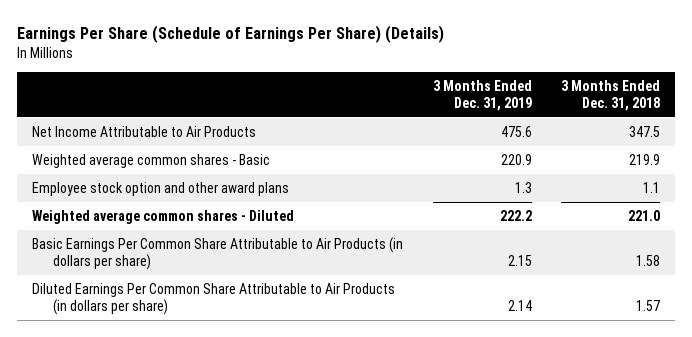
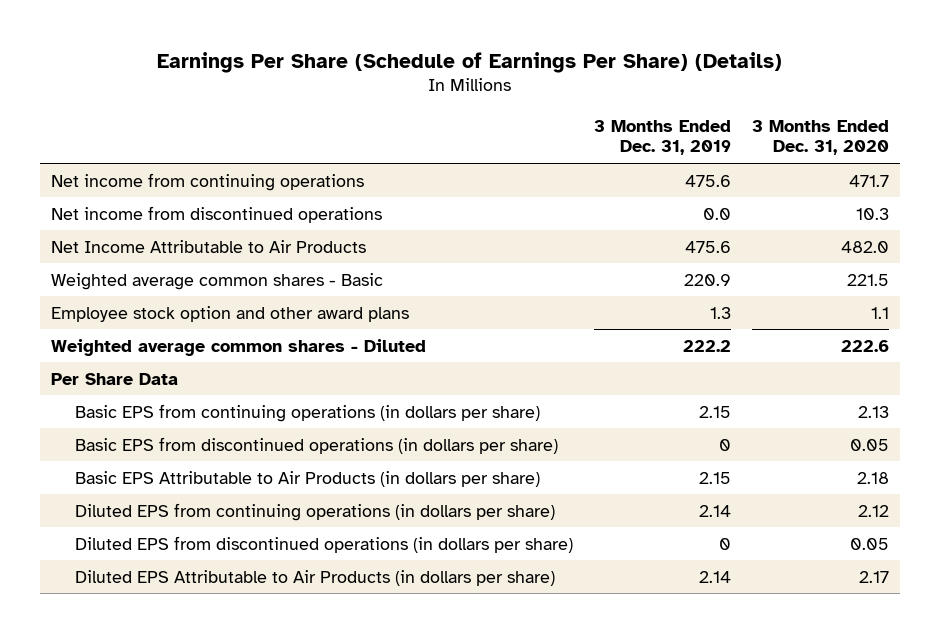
- | 3 Months Ended Dec. 31, 2019 | 3 Months Ended Dec. 31, 2018
+ | 3 Months Ended Dec. 31, 2019 | 3 Months Ended Dec. 31, 2020
+ Net income from continuing operations | 475.6 | 471.7
+ Net income from discontinued operations | 0.0 | 10.3
- Basic Earnings Per Common Share Attributable to Air Products (in dollars per share) | 2.15 | 1.58
- Diluted Earnings Per Common Share Attributable to Air Products (in dollars per share) | 2.14 | 1.57
+ Per Share Data
+ Basic EPS from continuing operations (in dollars per share) | 2.15 | 2.13
+ Basic EPS from discontinued operations (in dollars per share) | 0 | 0.05
+ Basic EPS Attributable to Air Products (in dollars per share) | 2.15 | 2.18
+ Diluted EPS from continuing operations (in dollars per share) | 2.14 | 2.12
+ Diluted EPS from discontinued operations (in dollars per share) | 0 | 0.05
+ Diluted EPS Attributable to Air Products (in dollars per share) | 2.14 | 2.17

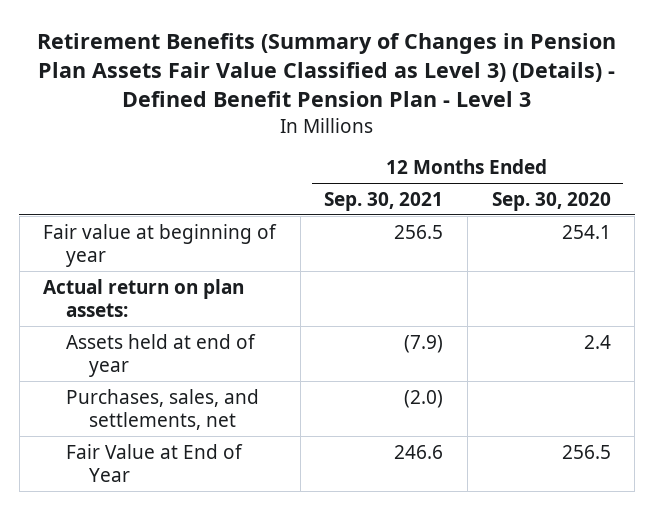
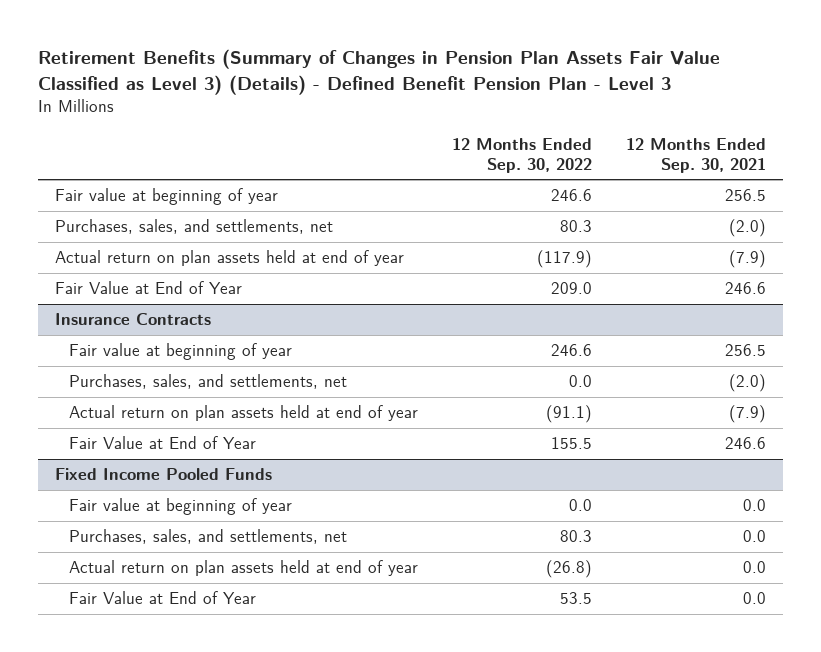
- | 12 Months Ended Sep. 30, 2021 | 12 Months Ended Sep. 30, 2020
+ | 12 Months Ended Sep. 30, 2022 | 12 Months Ended Sep. 30, 2021
- Actual return on plan assets:
- Assets held at end of year | (7.9) | 2.4
+ Actual return on plan assets held at end of year | (117.9) | (7.9)
+ Insurance Contracts
+ Fair value at beginning of year | 246.6 | 256.5
+ Purchases, sales, and settlements, net | 0.0 | (2.0)
+ Actual return on plan assets held at end of year | (91.1) | (7.9)
+ Fair Value at End of Year | 155.5 | 246.6
+ Fixed Income Pooled Funds
+ Fair value at beginning of year | 0.0 | 0.0
+ Purchases, sales, and settlements, net | 80.3 | 0.0
+ Actual return on plan assets held at end of year | (26.8) | 0.0
+ Fair Value at End of Year | 53.5 | 0.0

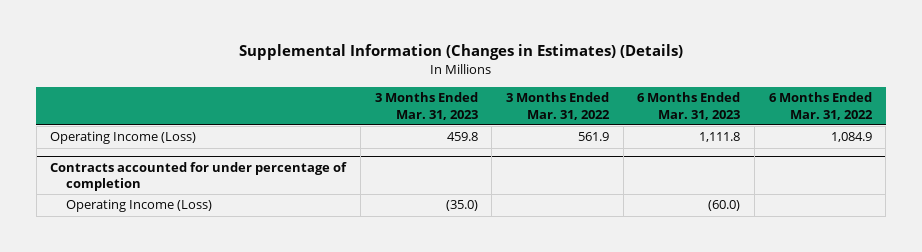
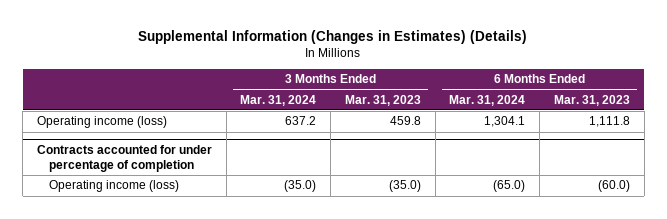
- | 3 Months Ended Mar. 31, 2023 | 3 Months Ended Mar. 31, 2022 | 6 Months Ended Mar. 31, 2023 | 6 Months Ended Mar. 31, 2022
+ | 3 Months Ended Mar. 31, 2024 | 3 Months Ended Mar. 31, 2023 | 6 Months Ended Mar. 31, 2024 | 6 Months Ended Mar. 31, 2023
- Operating Income (Loss) | 459.8 | 561.9 | 1,111.8 | 1,084.9
+ Operating income (loss) | 637.2 | 459.8 | 1,304.1 | 1,111.8
@ Contracts accounted for under percentage of completion
- Operating Income (Loss) | (35.0) | | (60.0) |
+ Operating income (loss) | (35.0) | (35.0) | (65.0) | (60.0)

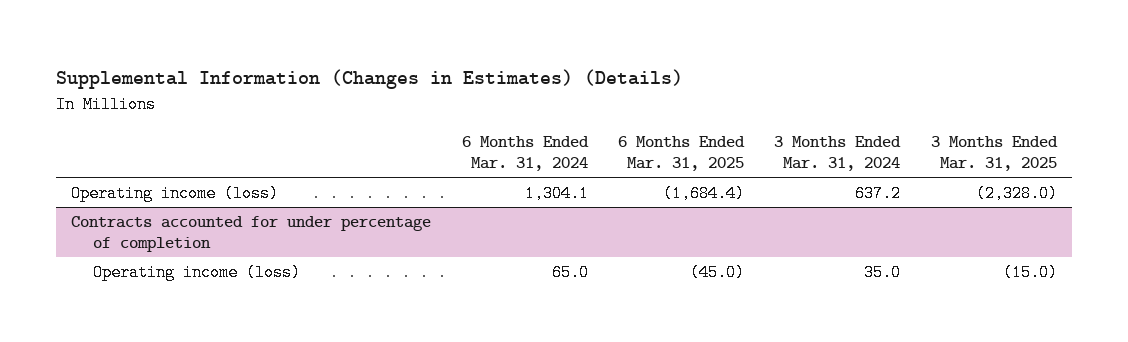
- | 3 Months Ended Mar. 31, 2024 | 3 Months Ended Mar. 31, 2023 | 6 Months Ended Mar. 31, 2024 | 6 Months Ended Mar. 31, 2023
+ | 6 Months Ended Mar. 31, 2024 | 6 Months Ended Mar. 31, 2025 | 3 Months Ended Mar. 31, 2024 | 3 Months Ended Mar. 31, 2025
@ Contracts accounted for under percentage of completion
- Operating income (loss) | (35.0) | (35.0) | (65.0) | (60.0)
+ Operating income (loss) | 65.0 | (45.0) | 35.0 | (15.0)

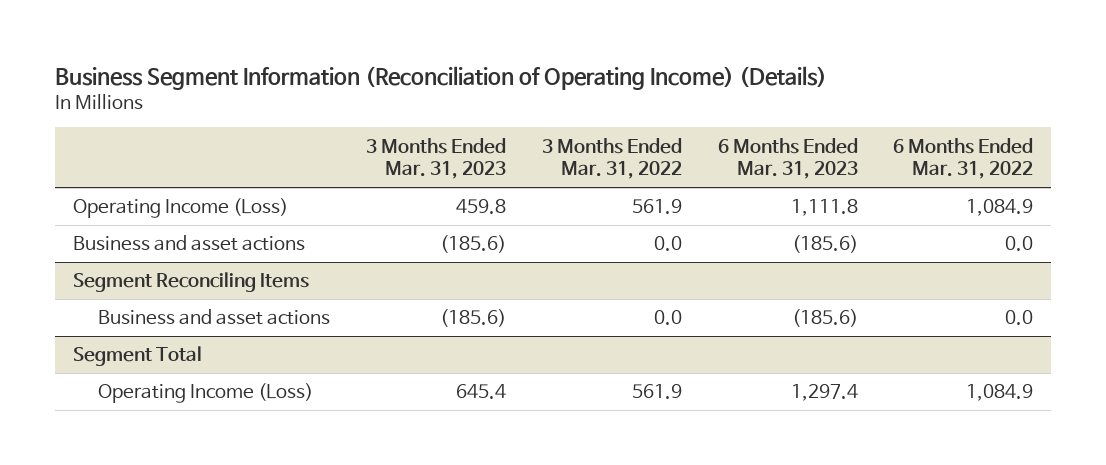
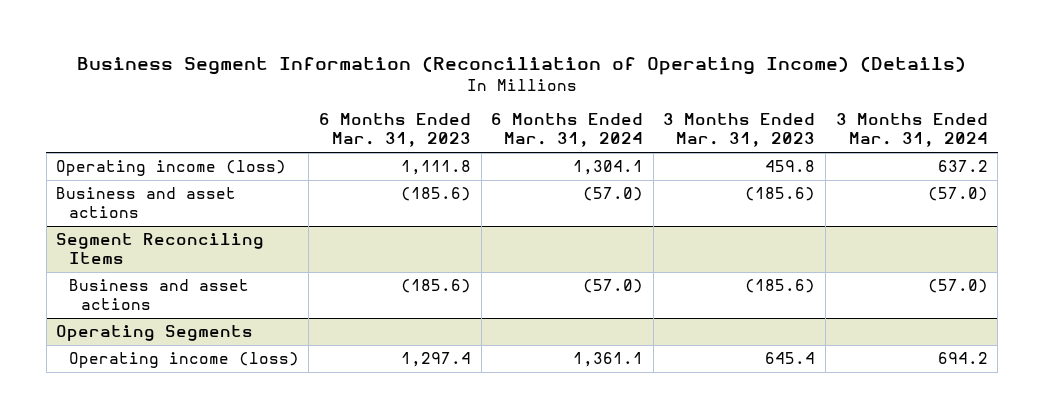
- | 3 Months Ended Mar. 31, 2023 | 3 Months Ended Mar. 31, 2022 | 6 Months Ended Mar. 31, 2023 | 6 Months Ended Mar. 31, 2022
+ | 6 Months Ended Mar. 31, 2023 | 6 Months Ended Mar. 31, 2024 | 3 Months Ended Mar. 31, 2023 | 3 Months Ended Mar. 31, 2024
- Operating Income (Loss) | 459.8 | 561.9 | 1,111.8 | 1,084.9
+ Operating income (loss) | 1,111.8 | 1,304.1 | 459.8 | 637.2
- Segment Total
- Operating Income (Loss) | 645.4 | 561.9 | 1,297.4 | 1,084.9
+ Operating Segments
+ Operating income (loss) | 1,297.4 | 1,361.1 | 645.4 | 694.2

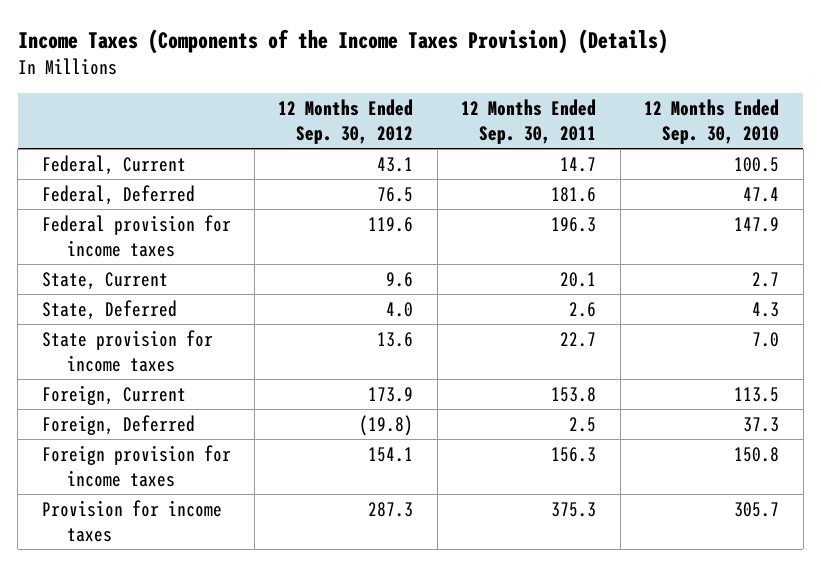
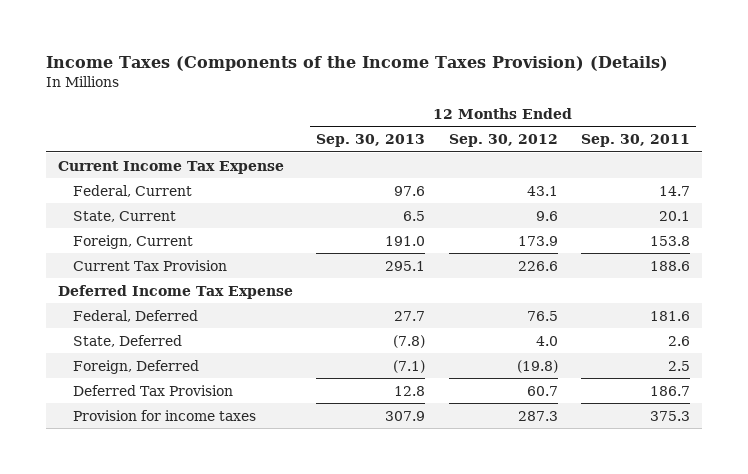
- | 12 Months Ended Sep. 30, 2012 | 12 Months Ended Sep. 30, 2011 | 12 Months Ended Sep. 30, 2010
+ | 12 Months Ended Sep. 30, 2013 | 12 Months Ended Sep. 30, 2012 | 12 Months Ended Sep. 30, 2011
+ Current Income Tax Expense
- Federal provision for income taxes | 119.6 | 196.3 | 147.9
- State provision for income taxes | 13.6 | 22.7 | 7.0
+ Current Tax Provision | 295.1 | 226.6 | 188.6
+ Deferred Income Tax Expense
moved down: Federal, Deferred | 27.7 | 76.5 | 181.6
moved down: State, Deferred | (7.8) | 4.0 | 2.6
- Foreign provision for income taxes | 154.1 | 156.3 | 150.8
+ Deferred Tax Provision | 12.8 | 60.7 | 186.7

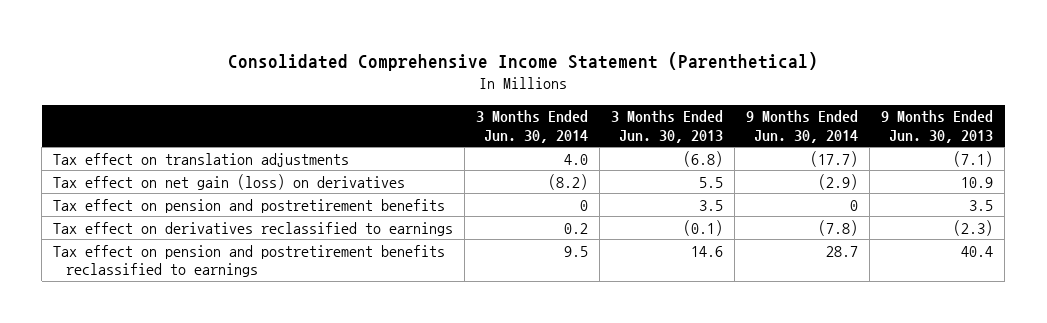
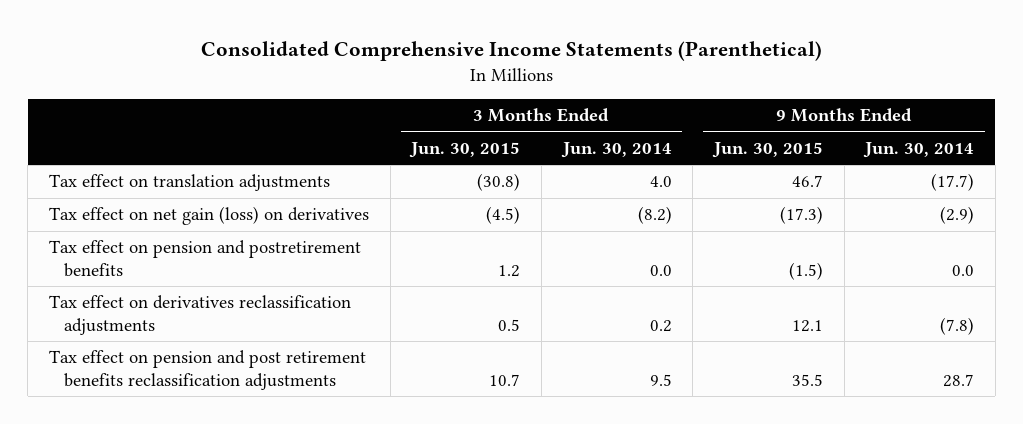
- Consolidated Comprehensive Income Statement (Parenthetical)
+ Consolidated Comprehensive Income Statements (Parenthetical)
- | 3 Months Ended Jun. 30, 2014 | 3 Months Ended Jun. 30, 2013 | 9 Months Ended Jun. 30, 2014 | 9 Months Ended Jun. 30, 2013
+ | 3 Months Ended Jun. 30, 2015 | 3 Months Ended Jun. 30, 2014 | 9 Months Ended Jun. 30, 2015 | 9 Months Ended Jun. 30, 2014
- Tax effect on pension and postretirement benefits | 0 | 3.5 | 0 | 3.5
- Tax effect on derivatives reclassified to earnings | 0.2 | (0.1) | (7.8) | (2.3)
- Tax effect on pension and postretirement benefits reclassified to earnings | 9.5 | 14.6 | 28.7 | 40.4
+ Tax effect on pension and postretirement benefits | 1.2 | 0.0 | (1.5) | 0.0
+ Tax effect on derivatives reclassification adjustments | 0.5 | 0.2 | 12.1 | (7.8)
+ Tax effect on pension and post retirement benefits reclassification adjustments | 10.7 | 9.5 | 35.5 | 28.7

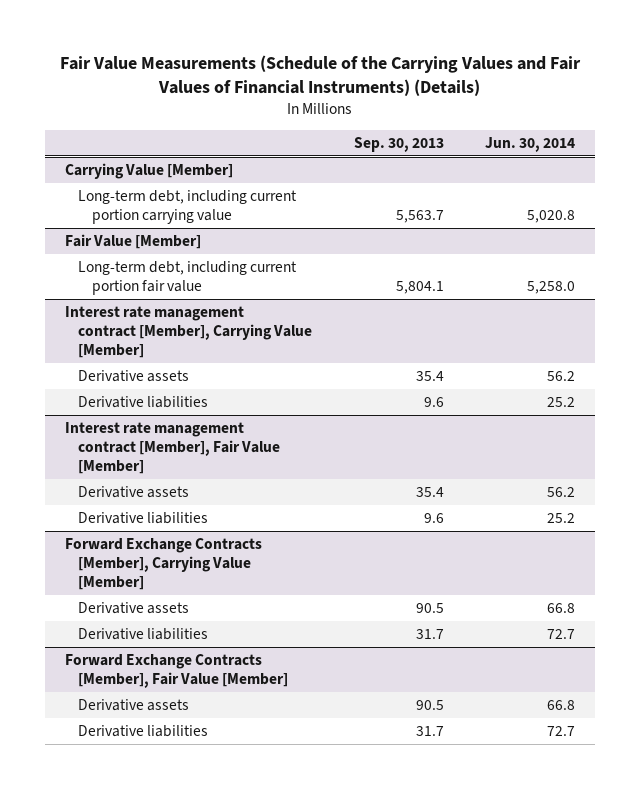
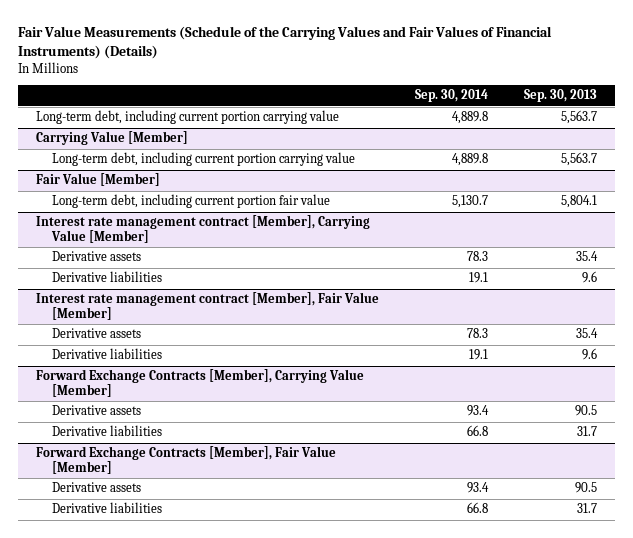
- | Sep. 30, 2013 | Jun. 30, 2014
+ | Sep. 30, 2014 | Sep. 30, 2013
+ Long-term debt, including current portion carrying value | 4,889.8 | 5,563.7

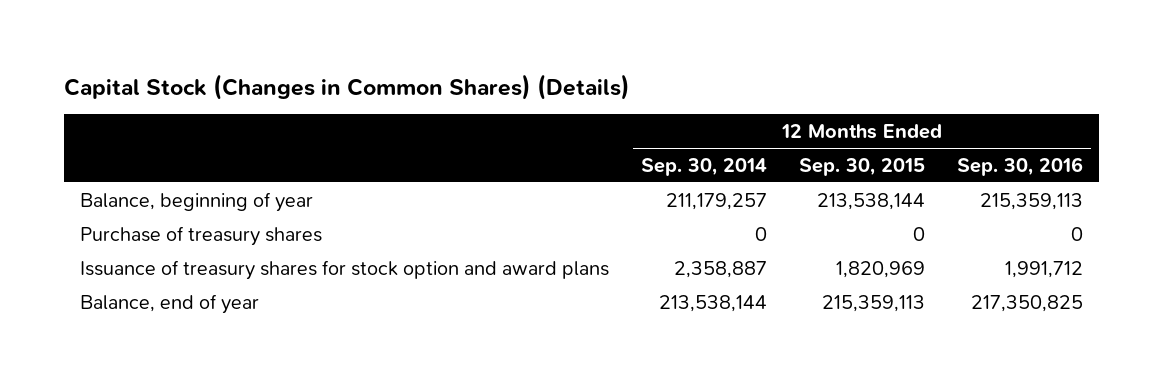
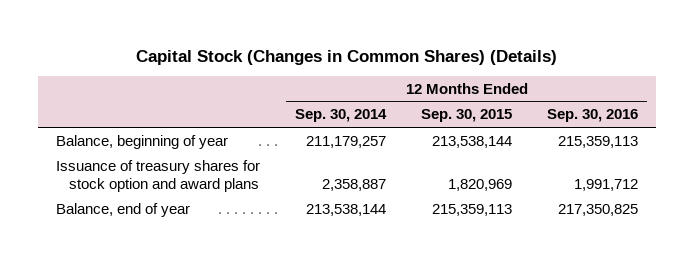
- Purchase of treasury shares | 0 | 0 | 0

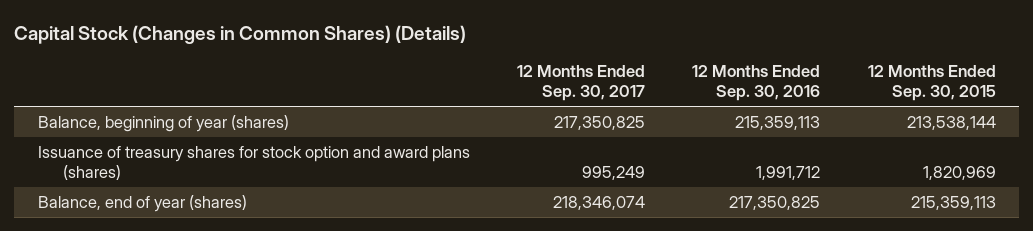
- | 12 Months Ended Sep. 30, 2014 | 12 Months Ended Sep. 30, 2015 | 12 Months Ended Sep. 30, 2016
+ | 12 Months Ended Sep. 30, 2017 | 12 Months Ended Sep. 30, 2016 | 12 Months Ended Sep. 30, 2015
- Balance, beginning of year | 211,179,257 | 213,538,144 | 215,359,113
- Issuance of treasury shares for stock option and award plans | 2,358,887 | 1,820,969 | 1,991,712
- Balance, end of year | 213,538,144 | 215,359,113 | 217,350,825
+ Balance, beginning of year (shares) | 217,350,825 | 215,359,113 | 213,538,144
+ Issuance of treasury shares for stock option and award plans (shares) | 995,249 | 1,991,712 | 1,820,969
+ Balance, end of year (shares) | 218,346,074 | 217,350,825 | 215,359,113

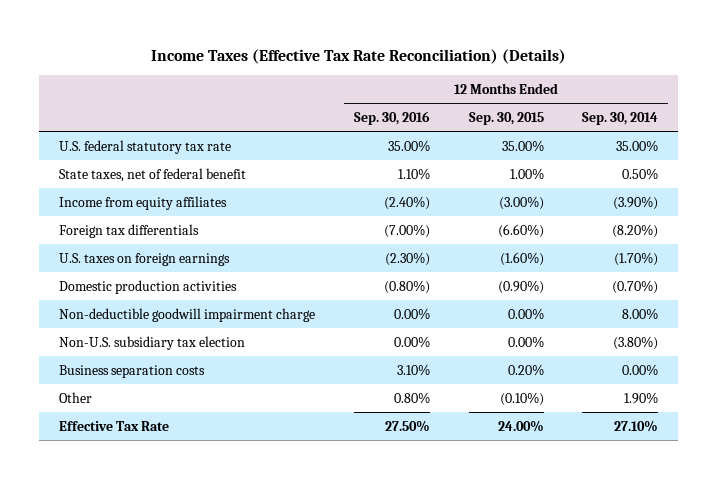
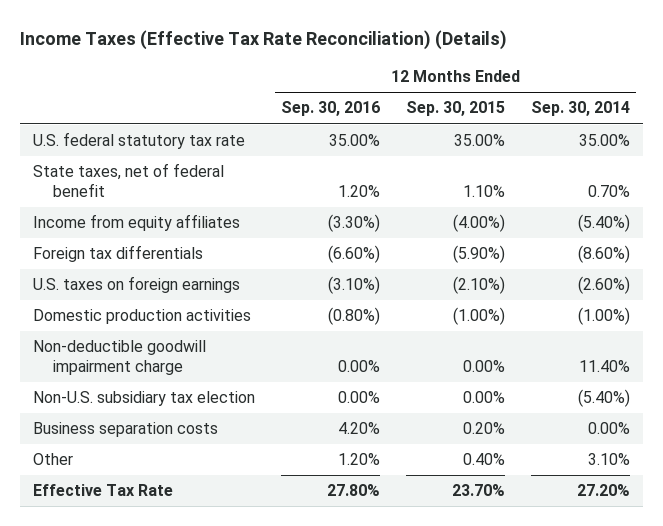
- State taxes, net of federal benefit | 1.10% | 1.00% | 0.50%
- Income from equity affiliates | (2.40%) | (3.00%) | (3.90%)
- Foreign tax differentials | (7.00%) | (6.60%) | (8.20%)
- U.S. taxes on foreign earnings | (2.30%) | (1.60%) | (1.70%)
- Domestic production activities | (0.80%) | (0.90%) | (0.70%)
- Non-deductible goodwill impairment charge | 0.00% | 0.00% | 8.00%
- Non-U.S. subsidiary tax election | 0.00% | 0.00% | (3.80%)
- Business separation costs | 3.10% | 0.20% | 0.00%
- Other | 0.80% | (0.10%) | 1.90%
- Effective Tax Rate | 27.50% | 24.00% | 27.10%
+ State taxes, net of federal benefit | 1.20% | 1.10% | 0.70%
+ Income from equity affiliates | (3.30%) | (4.00%) | (5.40%)
+ Foreign tax differentials | (6.60%) | (5.90%) | (8.60%)
+ U.S. taxes on foreign earnings | (3.10%) | (2.10%) | (2.60%)
+ Domestic production activities | (0.80%) | (1.00%) | (1.00%)
+ Non-deductible goodwill impairment charge | 0.00% | 0.00% | 11.40%
+ Non-U.S. subsidiary tax election | 0.00% | 0.00% | (5.40%)
+ Business separation costs | 4.20% | 0.20% | 0.00%
+ Other | 1.20% | 0.40% | 3.10%
+ Effective Tax Rate | 27.80% | 23.70% | 27.20%

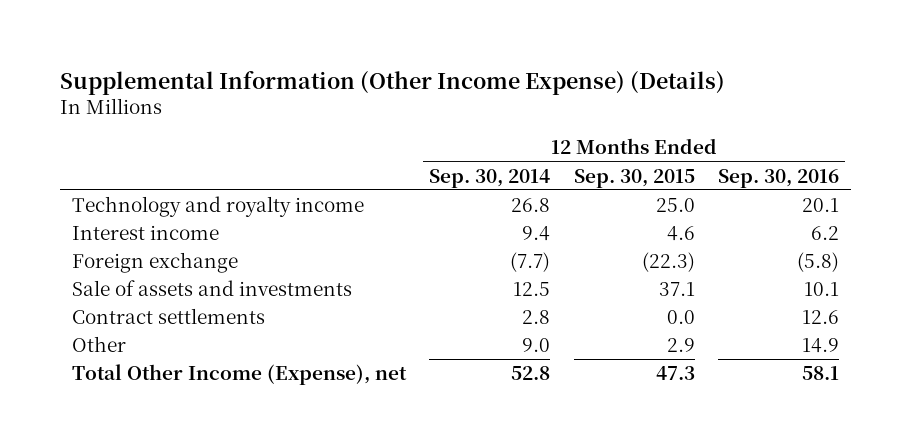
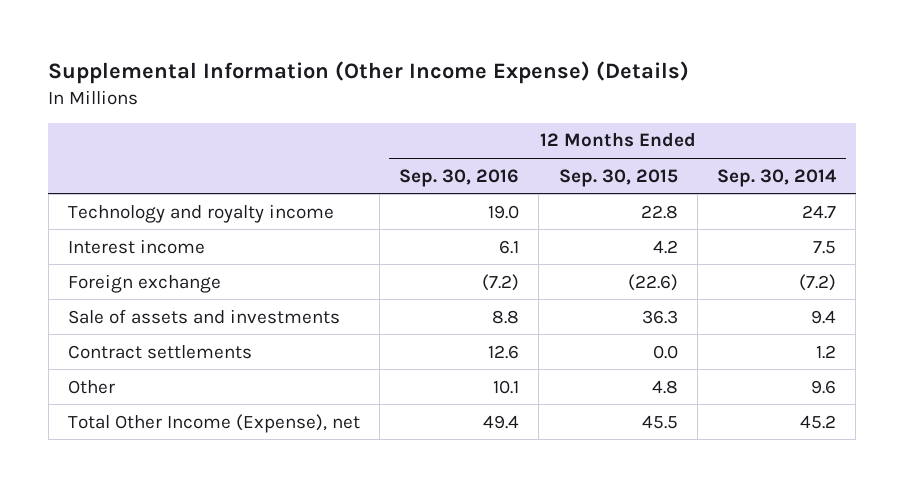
- | 12 Months Ended Sep. 30, 2014 | 12 Months Ended Sep. 30, 2015 | 12 Months Ended Sep. 30, 2016
+ | 12 Months Ended Sep. 30, 2016 | 12 Months Ended Sep. 30, 2015 | 12 Months Ended Sep. 30, 2014
- Technology and royalty income | 26.8 | 25.0 | 20.1
- Interest income | 9.4 | 4.6 | 6.2
- Foreign exchange | (7.7) | (22.3) | (5.8)
- Sale of assets and investments | 12.5 | 37.1 | 10.1
- Contract settlements | 2.8 | 0.0 | 12.6
- Other | 9.0 | 2.9 | 14.9
- Total Other Income (Expense), net | 52.8 | 47.3 | 58.1
+ Technology and royalty income | 19.0 | 22.8 | 24.7
+ Interest income | 6.1 | 4.2 | 7.5
+ Foreign exchange | (7.2) | (22.6) | (7.2)
+ Sale of assets and investments | 8.8 | 36.3 | 9.4
+ Contract settlements | 12.6 | 0.0 | 1.2
+ Other | 10.1 | 4.8 | 9.6
+ Total Other Income (Expense), net | 49.4 | 45.5 | 45.2

